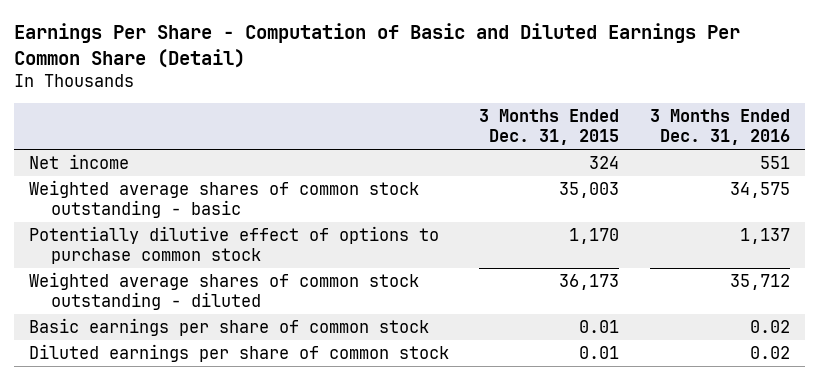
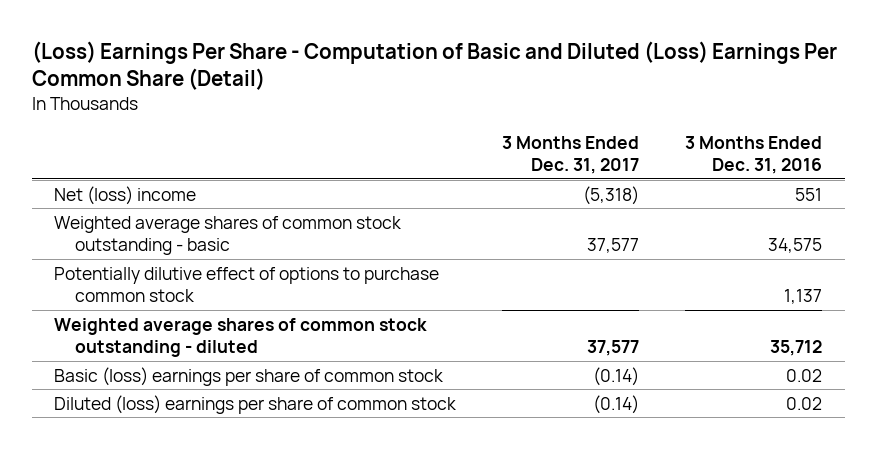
- Earnings Per Share - Computation of Basic and Diluted Earnings Per Common Share (Detail)
+ (Loss) Earnings Per Share - Computation of Basic and Diluted (Loss) Earnings Per Common Share (Detail)
- | 3 Months Ended Dec. 31, 2015 | 3 Months Ended Dec. 31, 2016
+ | 3 Months Ended Dec. 31, 2017 | 3 Months Ended Dec. 31, 2016
- Net income | 324 | 551
+ Net (loss) income | (5,318) | 551
- Basic earnings per share of common stock | 0.01 | 0.02
- Diluted earnings per share of common stock | 0.01 | 0.02
+ Basic (loss) earnings per share of common stock | (0.14) | 0.02
+ Diluted (loss) earnings per share of common stock | (0.14) | 0.02

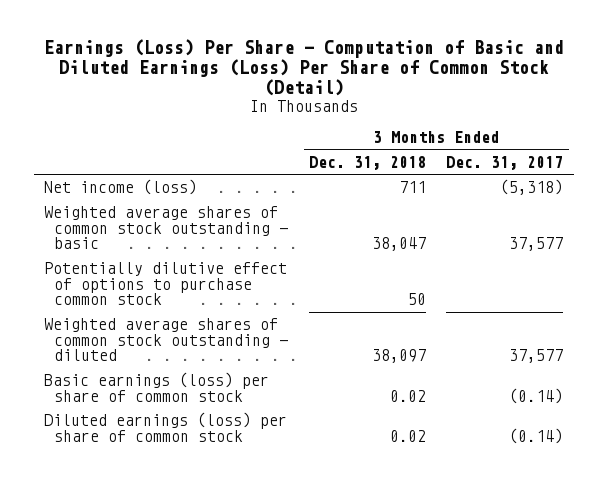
- (Loss) Earnings Per Share - Computation of Basic and Diluted (Loss) Earnings Per Common Share (Detail)
+ Earnings (Loss) Per Share - Computation of Basic and Diluted Earnings (Loss) Per Share of Common Stock (Detail)
- | 3 Months Ended Dec. 31, 2017 | 3 Months Ended Dec. 31, 2016
+ | 3 Months Ended Dec. 31, 2018 | 3 Months Ended Dec. 31, 2017
- Net (loss) income | (5,318) | 551
+ Net income (loss) | 711 | (5,318)
- Basic (loss) earnings per share of common stock | (0.14) | 0.02
- Diluted (loss) earnings per share of common stock | (0.14) | 0.02
+ Basic earnings (loss) per share of common stock | 0.02 | (0.14)
+ Diluted earnings (loss) per share of common stock | 0.02 | (0.14)

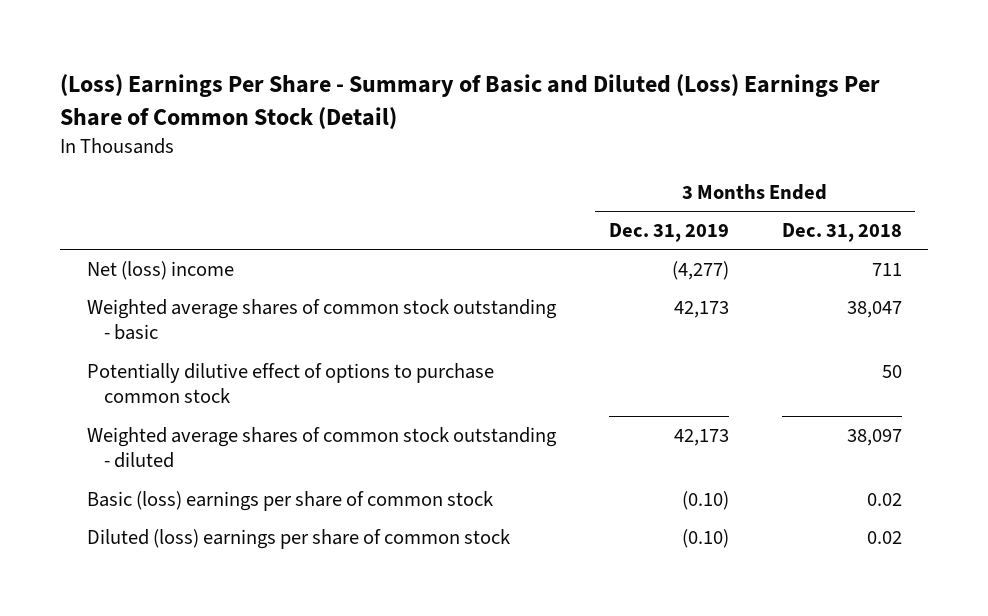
- Earnings (Loss) Per Share - Computation of Basic and Diluted Earnings (Loss) Per Share of Common Stock (Detail)
+ (Loss) Earnings Per Share - Summary of Basic and Diluted (Loss) Earnings Per Share of Common Stock (Detail)
- | 3 Months Ended Dec. 31, 2018 | 3 Months Ended Dec. 31, 2017
+ | 3 Months Ended Dec. 31, 2019 | 3 Months Ended Dec. 31, 2018
- Net income (loss) | 711 | (5,318)
+ Net (loss) income | (4,277) | 711
- Basic earnings (loss) per share of common stock | 0.02 | (0.14)
- Diluted earnings (loss) per share of common stock | 0.02 | (0.14)
+ Basic (loss) earnings per share of common stock | (0.10) | 0.02
+ Diluted (loss) earnings per share of common stock | (0.10) | 0.02

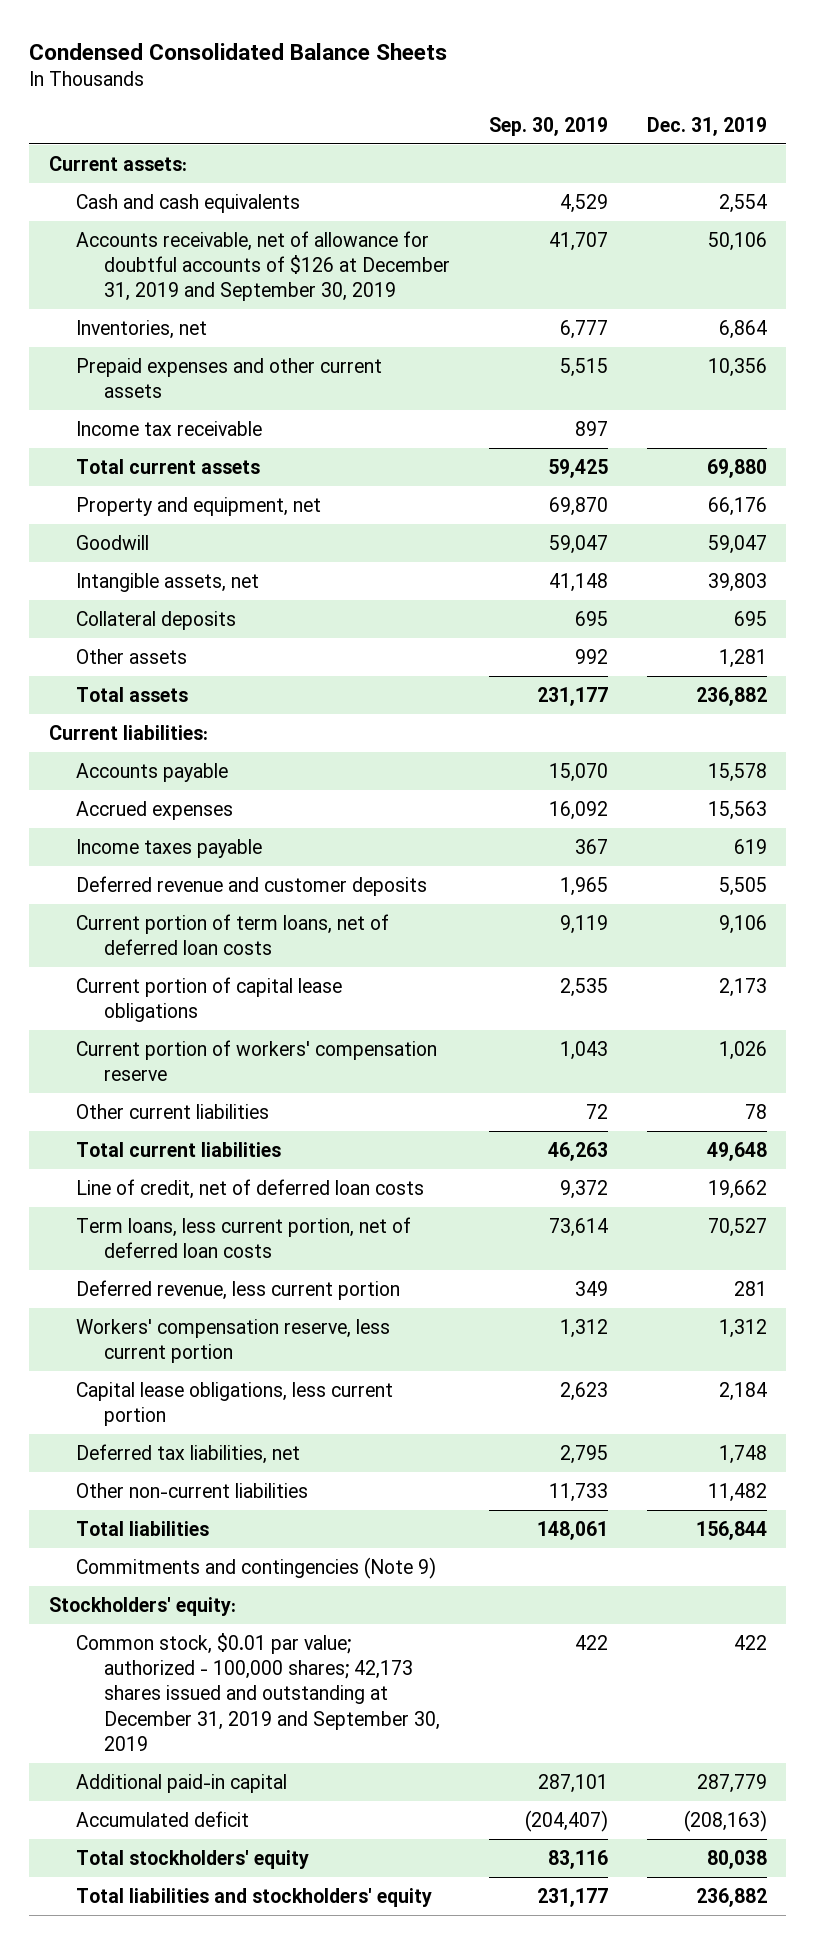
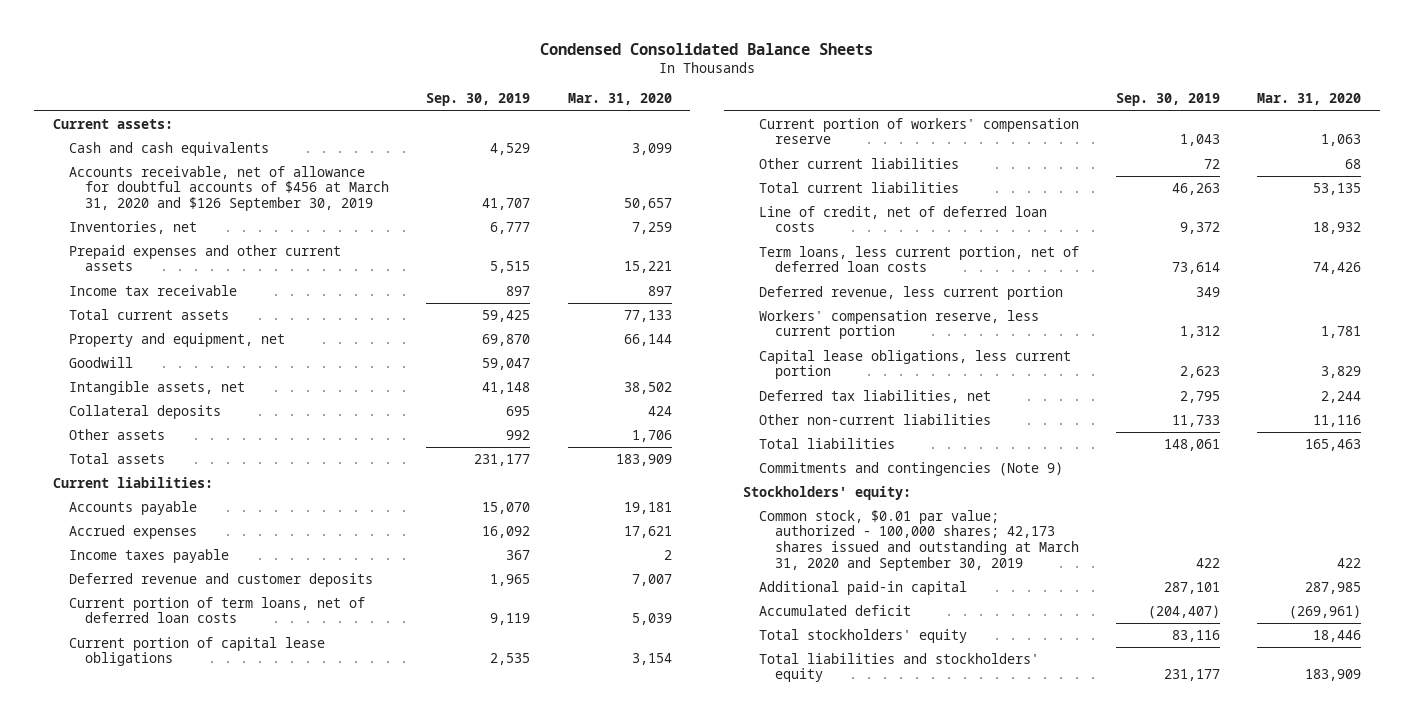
- | Sep. 30, 2019 | Dec. 31, 2019
+ | Sep. 30, 2019 | Mar. 31, 2020
- Accounts receivable, net of allowance for doubtful accounts of $126 at December 31, 2019 and September 30, 2019 | 41,707 | 50,106
+ Accounts receivable, net of allowance for doubtful accounts of $456 at March 31, 2020 and $126 September 30, 2019 | 41,707 | 50,657
- Common stock, $0.01 par value; authorized - 100,000 shares; 42,173 shares issued and outstanding at December 31, 2019 and September 30, 2019 | 422 | 422
+ Common stock, $0.01 par value; authorized - 100,000 shares; 42,173 shares issued and outstanding at March 31, 2020 and September 30, 2019 | 422 | 422

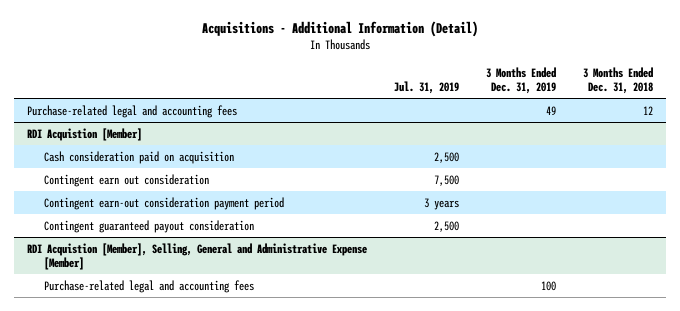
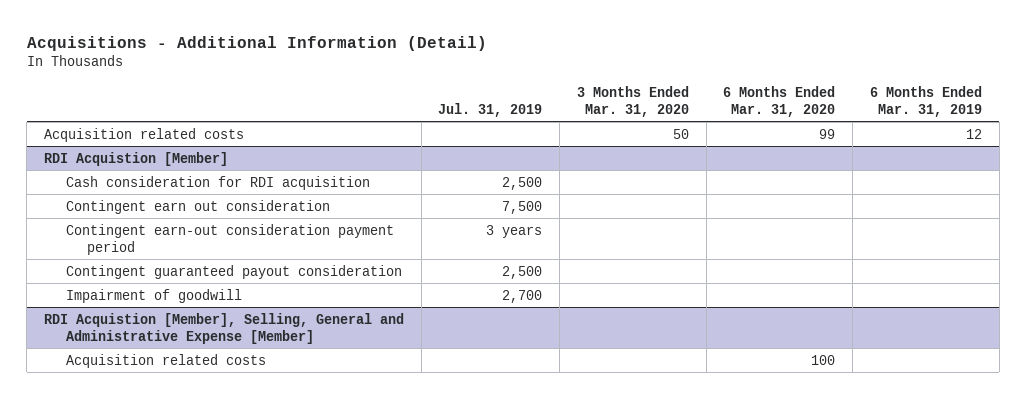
- | Jul. 31, 2019 | 3 Months Ended Dec. 31, 2019 | 3 Months Ended Dec. 31, 2018
+ | Jul. 31, 2019 | 3 Months Ended Mar. 31, 2020 | 6 Months Ended Mar. 31, 2020 | 6 Months Ended Mar. 31, 2019
- Purchase-related legal and accounting fees | | 49 | 12
+ Acquisition related costs | | 50 | 99 | 12
@ RDI Acquistion [Member]
- Cash consideration paid on acquisition | 2,500 | |
+ Cash consideration for RDI acquisition | 2,500 | | |
+ Impairment of goodwill | 2,700 | | |
@ RDI Acquistion [Member], Selling, General and Administrative Expense [Member]
- Purchase-related legal and accounting fees | | 100 |
+ Acquisition related costs | | | 100 |

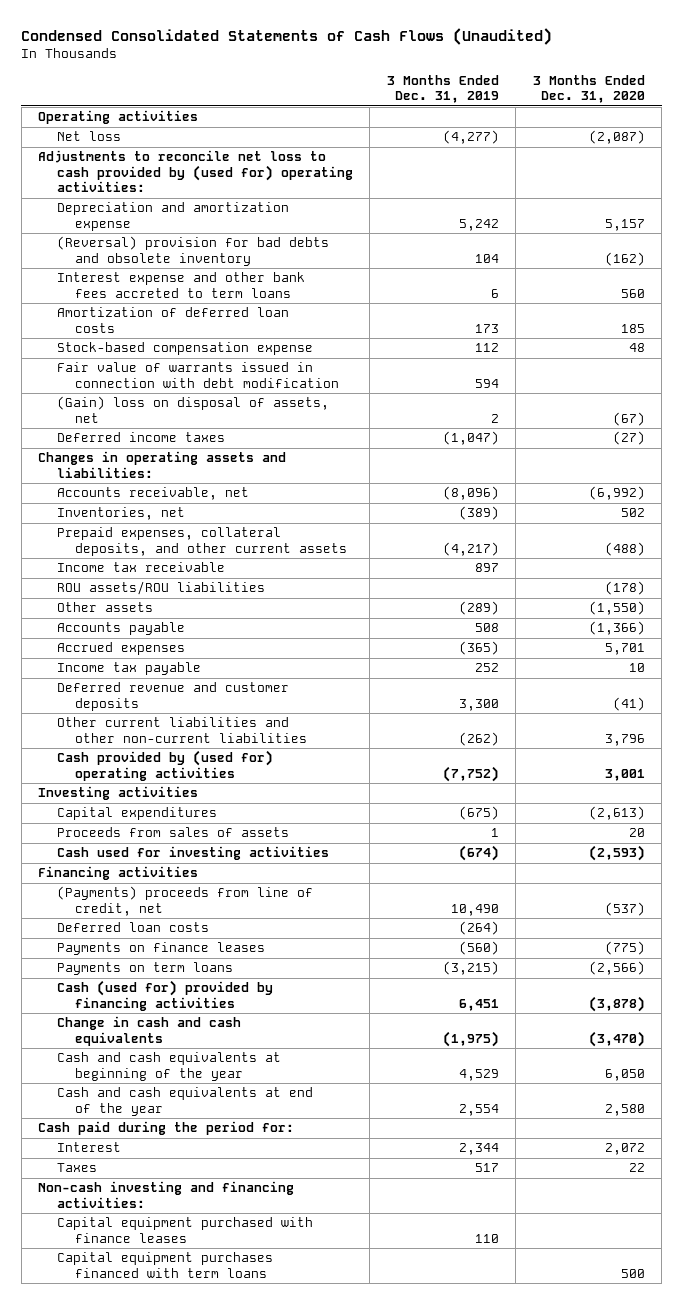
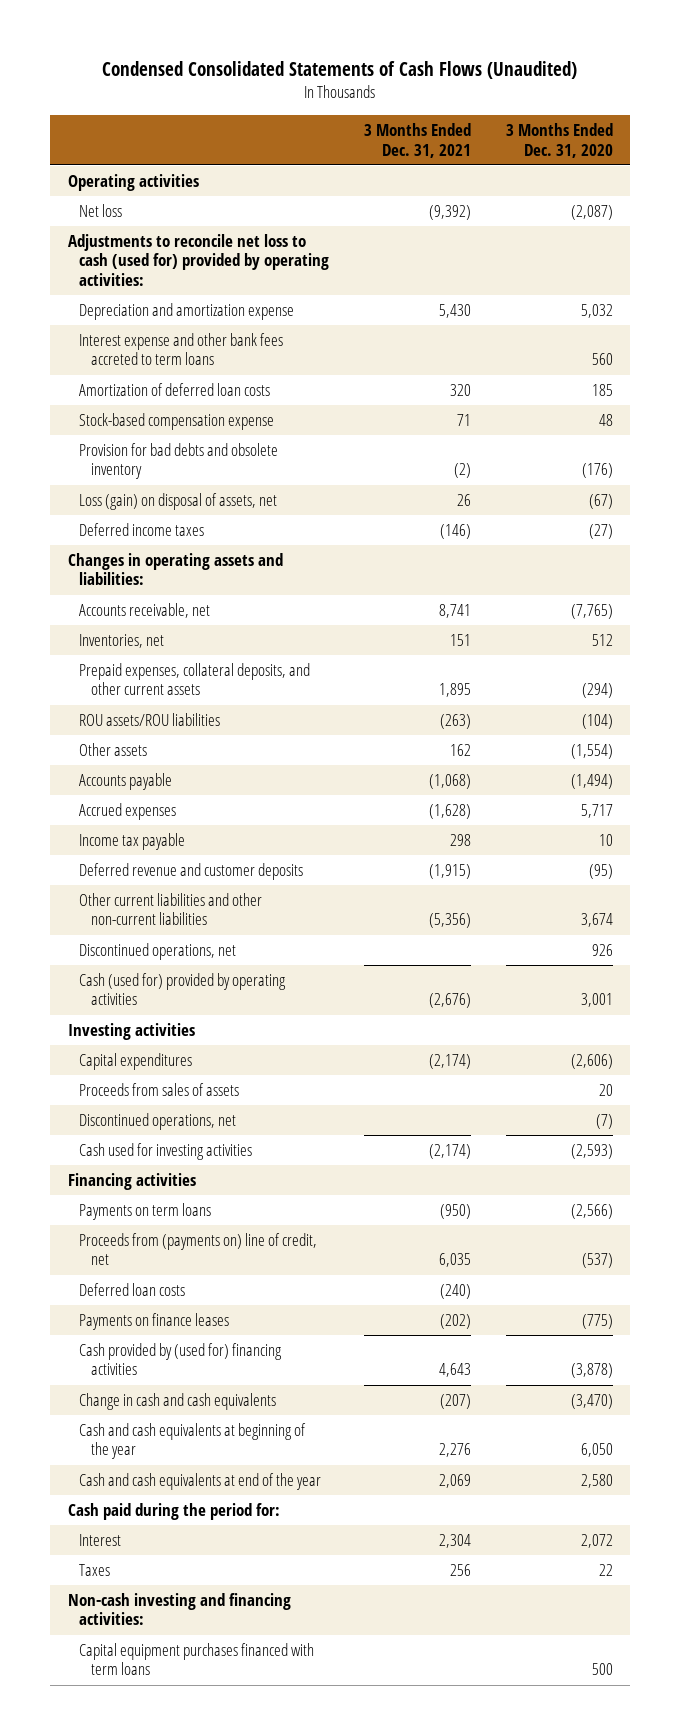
- | 3 Months Ended Dec. 31, 2019 | 3 Months Ended Dec. 31, 2020
+ | 3 Months Ended Dec. 31, 2021 | 3 Months Ended Dec. 31, 2020
- Adjustments to reconcile net loss to cash provided by (used for) operating activities:
- Depreciation and amortization expense | 5,242 | 5,157
- (Reversal) provision for bad debts and obsolete inventory | 104 | (162)
+ Adjustments to reconcile net loss to cash (used for) provided by operating activities:
+ Depreciation and amortization expense | 5,430 | 5,032
- Fair value of warrants issued in connection with debt modification | 594 |
- (Gain) loss on disposal of assets, net | 2 | (67)
+ Provision for bad debts and obsolete inventory | (2) | (176)
+ Loss (gain) on disposal of assets, net | 26 | (67)
- Accounts receivable, net | (8,096) | (6,992)
- Inventories, net | (389) | 502
- Prepaid expenses, collateral deposits, and other current assets | (4,217) | (488)
- Income tax receivable | 897 |
- ROU assets/ROU liabilities | | (178)
- Other assets | (289) | (1,550)
- Accounts payable | 508 | (1,366)
- Accrued expenses | (365) | 5,701
+ Accounts receivable, net | 8,741 | (7,765)
+ Inventories, net | 151 | 512
+ Prepaid expenses, collateral deposits, and other current assets | 1,895 | (294)
+ ROU assets/ROU liabilities | (263) | (104)
+ Other assets | 162 | (1,554)
+ Accounts payable | (1,068) | (1,494)
+ Accrued expenses | (1,628) | 5,717
- Deferred revenue and customer deposits | 3,300 | (41)
- Other current liabilities and other non-current liabilities | (262) | 3,796
- Cash provided by (used for) operating activities | (7,752) | 3,001
+ Deferred revenue and customer deposits | (1,915) | (95)
+ Other current liabilities and other non-current liabilities | (5,356) | 3,674
+ Discontinued operations, net | | 926
+ Cash (used for) provided by operating activities | (2,676) | 3,001
- Capital expenditures | (675) | (2,613)
+ Capital expenditures | (2,174) | (2,606)
+ Discontinued operations, net | | (7)
- (Payments) proceeds from line of credit, net | 10,490 | (537)
moved up: Payments on term loans | (950) | (2,566)
+ Proceeds from (payments on) line of credit, net | 6,035 | (537)
- Cash (used for) provided by financing activities | 6,451 | (3,878)
+ Cash provided by (used for) financing activities | 4,643 | (3,878)
- Capital equipment purchased with finance leases | 110 |

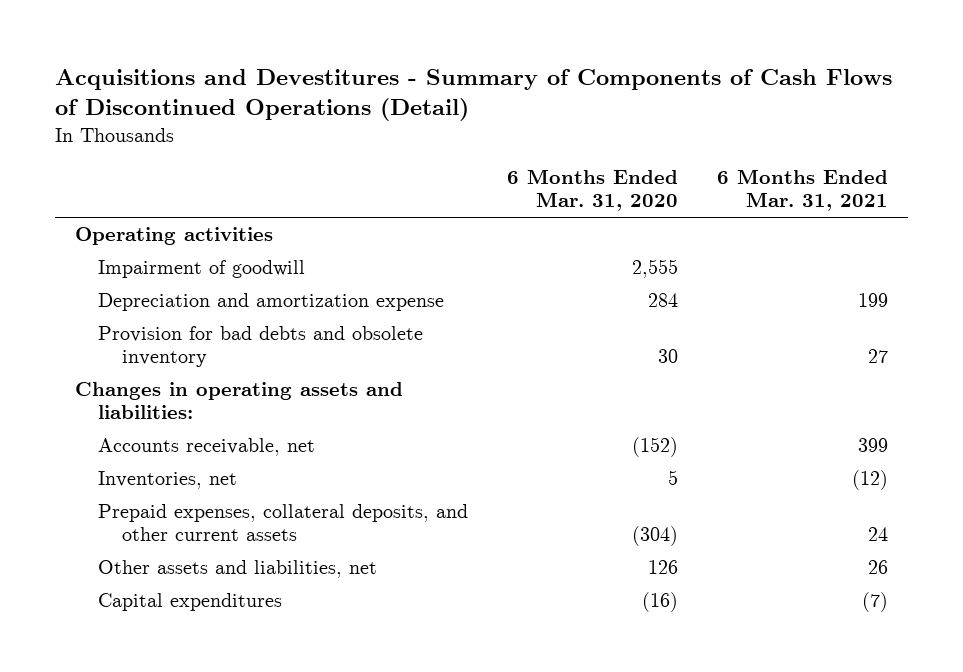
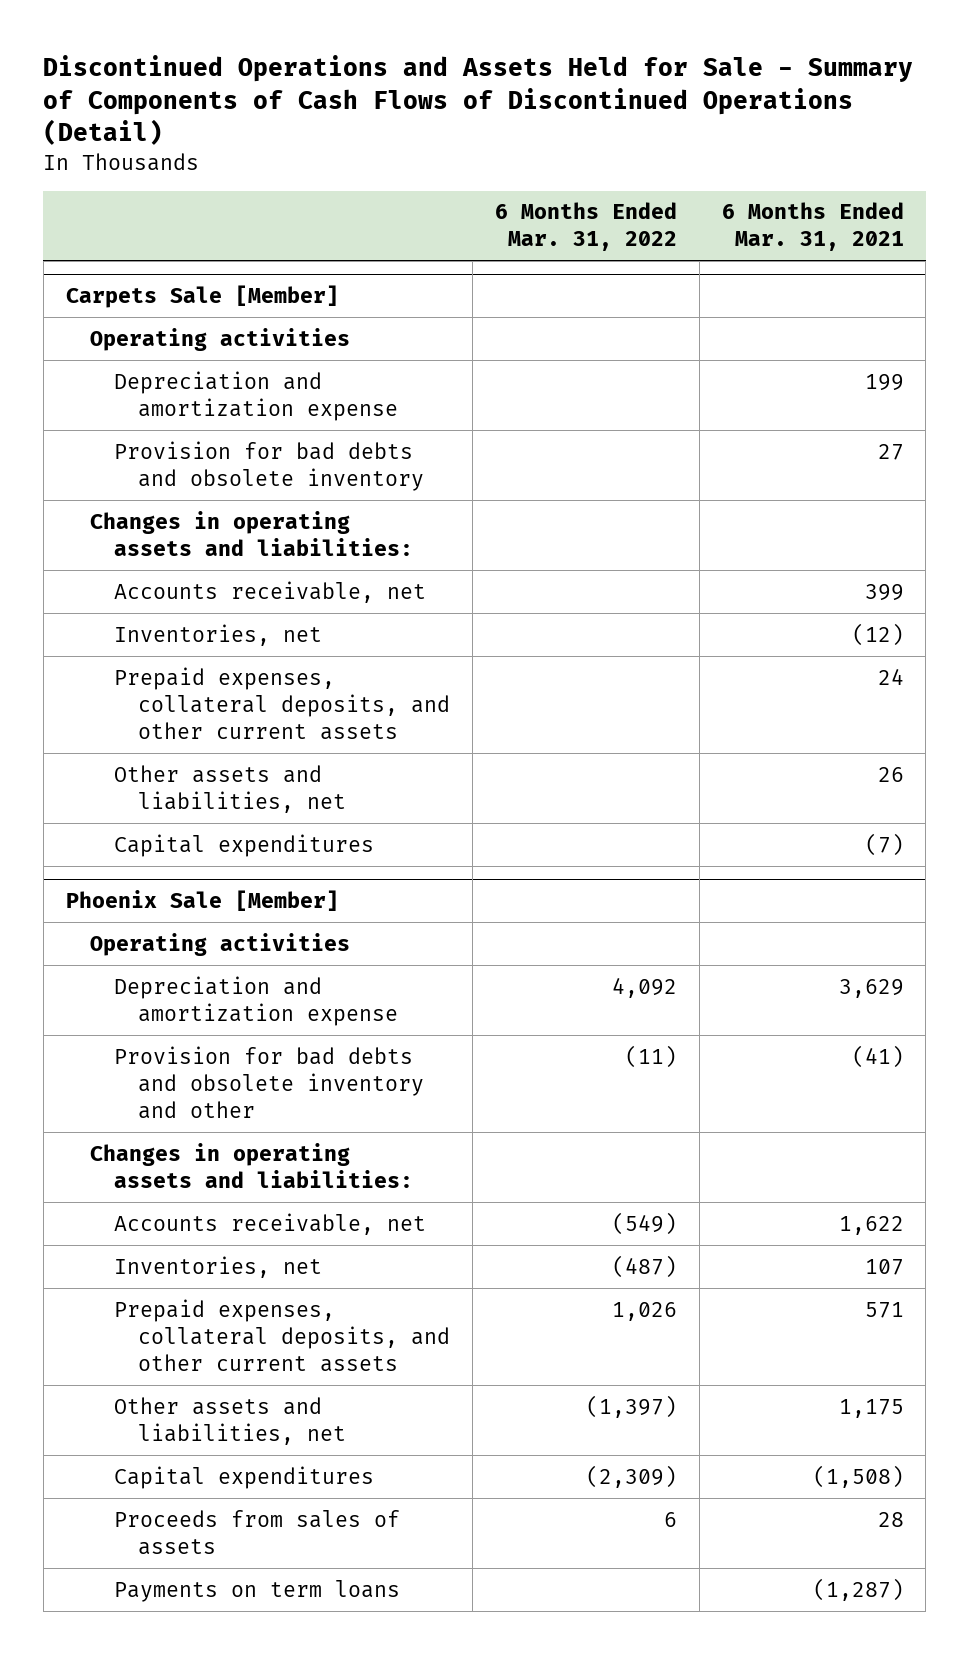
- Acquisitions and Devestitures - Summary of Components of Cash Flows of Discontinued Operations (Detail)
+ Discontinued Operations and Assets Held for Sale - Summary of Components of Cash Flows of Discontinued Operations (Detail)
- | 6 Months Ended Mar. 31, 2020 | 6 Months Ended Mar. 31, 2021
+ | 6 Months Ended Mar. 31, 2022 | 6 Months Ended Mar. 31, 2021
+ Carpets Sale [Member]
- Impairment of goodwill | 2,555 |
+ Phoenix Sale [Member]
+ Operating activities
+ Depreciation and amortization expense | 4,092 | 3,629
+ Provision for bad debts and obsolete inventory and other | (11) | (41)
+ Changes in operating assets and liabilities:
+ Accounts receivable, net | (549) | 1,622
+ Inventories, net | (487) | 107
+ Prepaid expenses, collateral deposits, and other current assets | 1,026 | 571
+ Other assets and liabilities, net | (1,397) | 1,175
+ Capital expenditures | (2,309) | (1,508)
+ Proceeds from sales of assets | 6 | 28
+ Payments on term loans | | (1,287)

